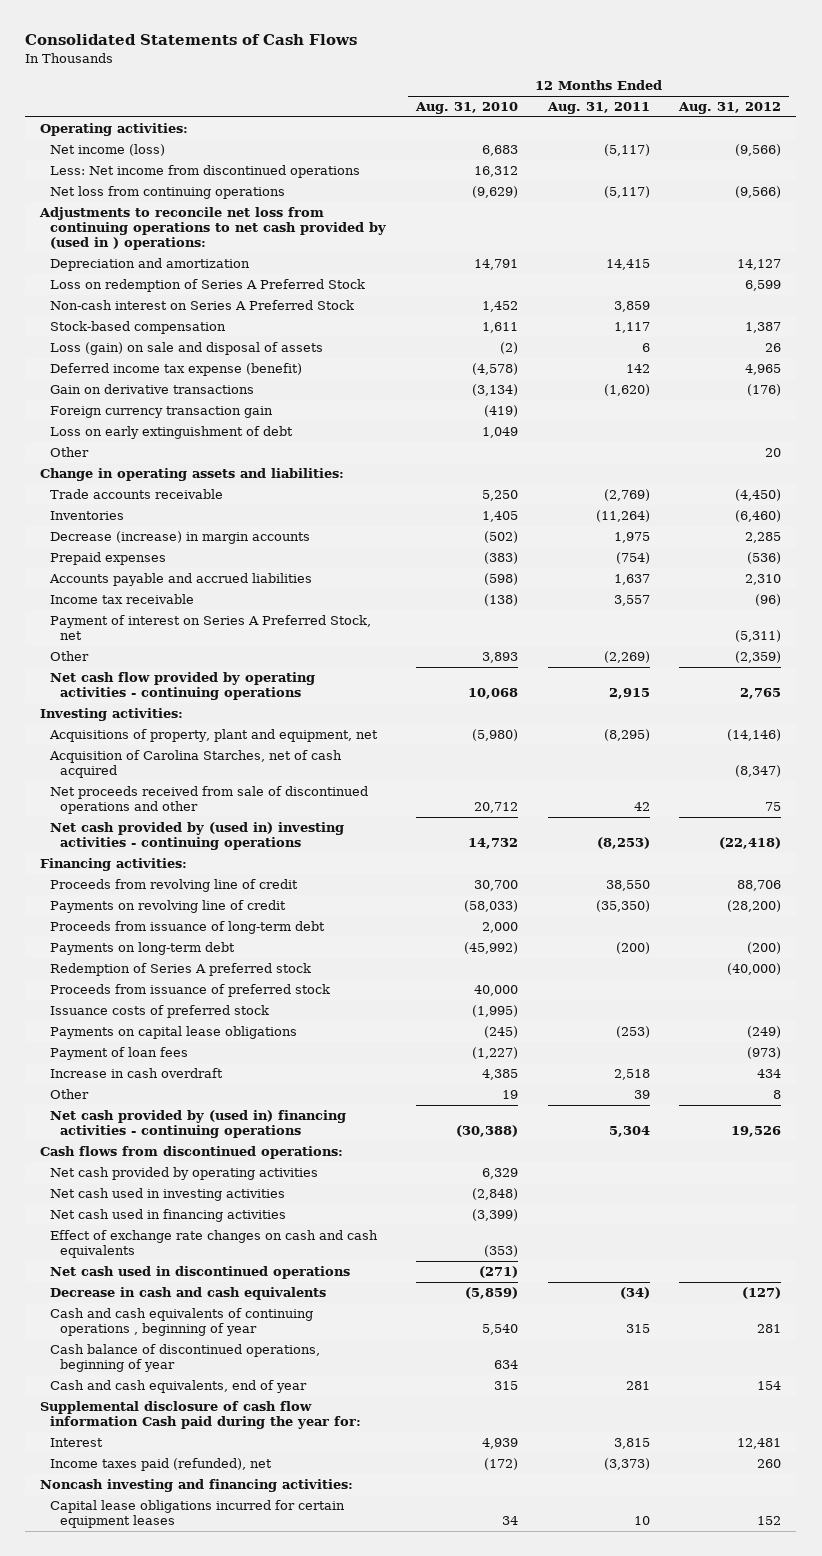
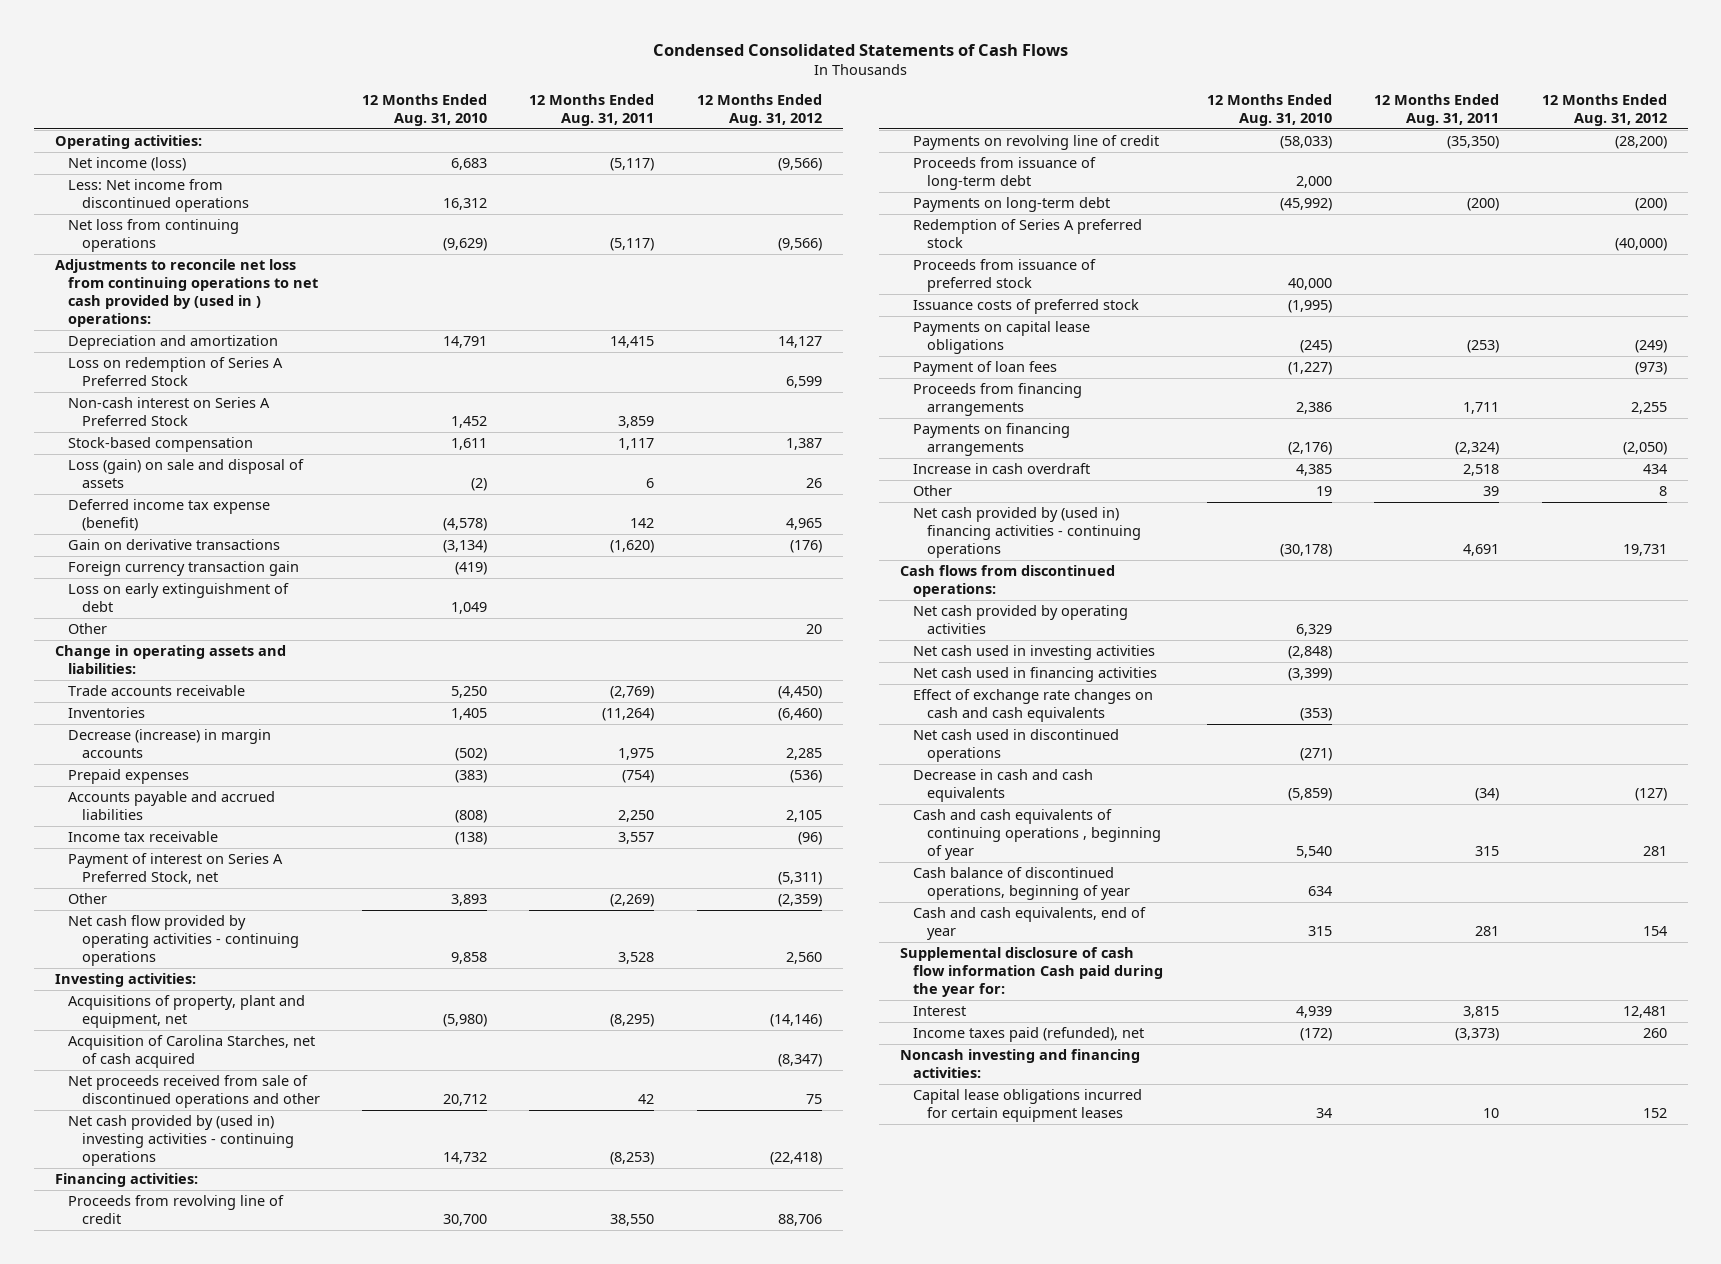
- Consolidated Statements of Cash Flows
+ Condensed Consolidated Statements of Cash Flows
- Accounts payable and accrued liabilities | (598) | 1,637 | 2,310
+ Accounts payable and accrued liabilities | (808) | 2,250 | 2,105
- Net cash flow provided by operating activities - continuing operations | 10,068 | 2,915 | 2,765
+ Net cash flow provided by operating activities - continuing operations | 9,858 | 3,528 | 2,560
+ Proceeds from financing arrangements | 2,386 | 1,711 | 2,255
+ Payments on financing arrangements | (2,176) | (2,324) | (2,050)
- Net cash provided by (used in) financing activities - continuing operations | (30,388) | 5,304 | 19,526
+ Net cash provided by (used in) financing activities - continuing operations | (30,178) | 4,691 | 19,731

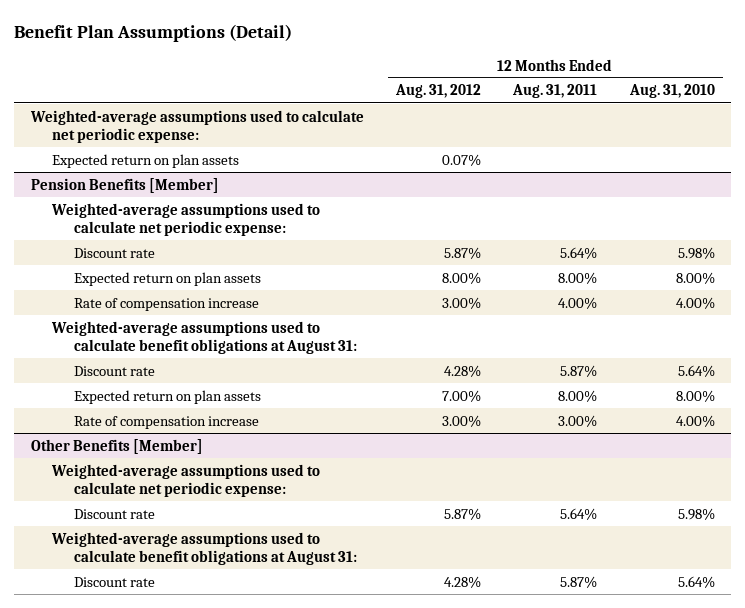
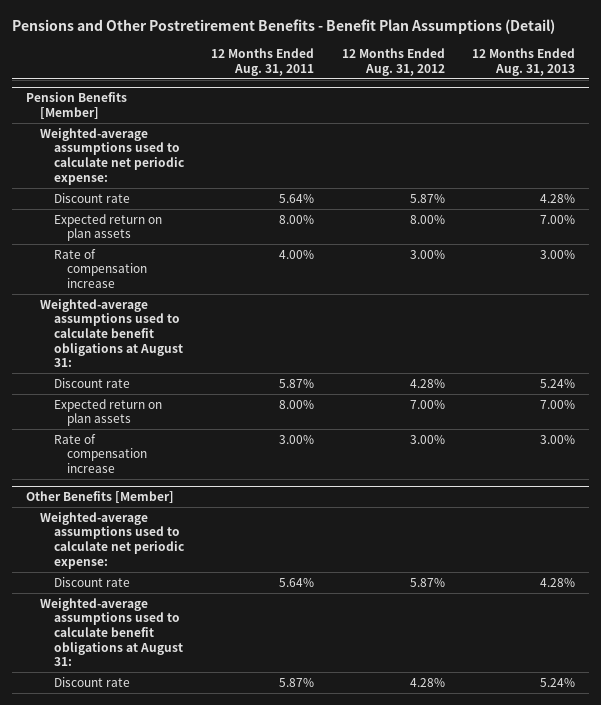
- Benefit Plan Assumptions (Detail)
+ Pensions and Other Postretirement Benefits - Benefit Plan Assumptions (Detail)
- | 12 Months Ended Aug. 31, 2012 | 12 Months Ended Aug. 31, 2011 | 12 Months Ended Aug. 31, 2010
+ | 12 Months Ended Aug. 31, 2011 | 12 Months Ended Aug. 31, 2012 | 12 Months Ended Aug. 31, 2013
- Weighted-average assumptions used to calculate net periodic expense:
- Expected return on plan assets | 0.07% | |

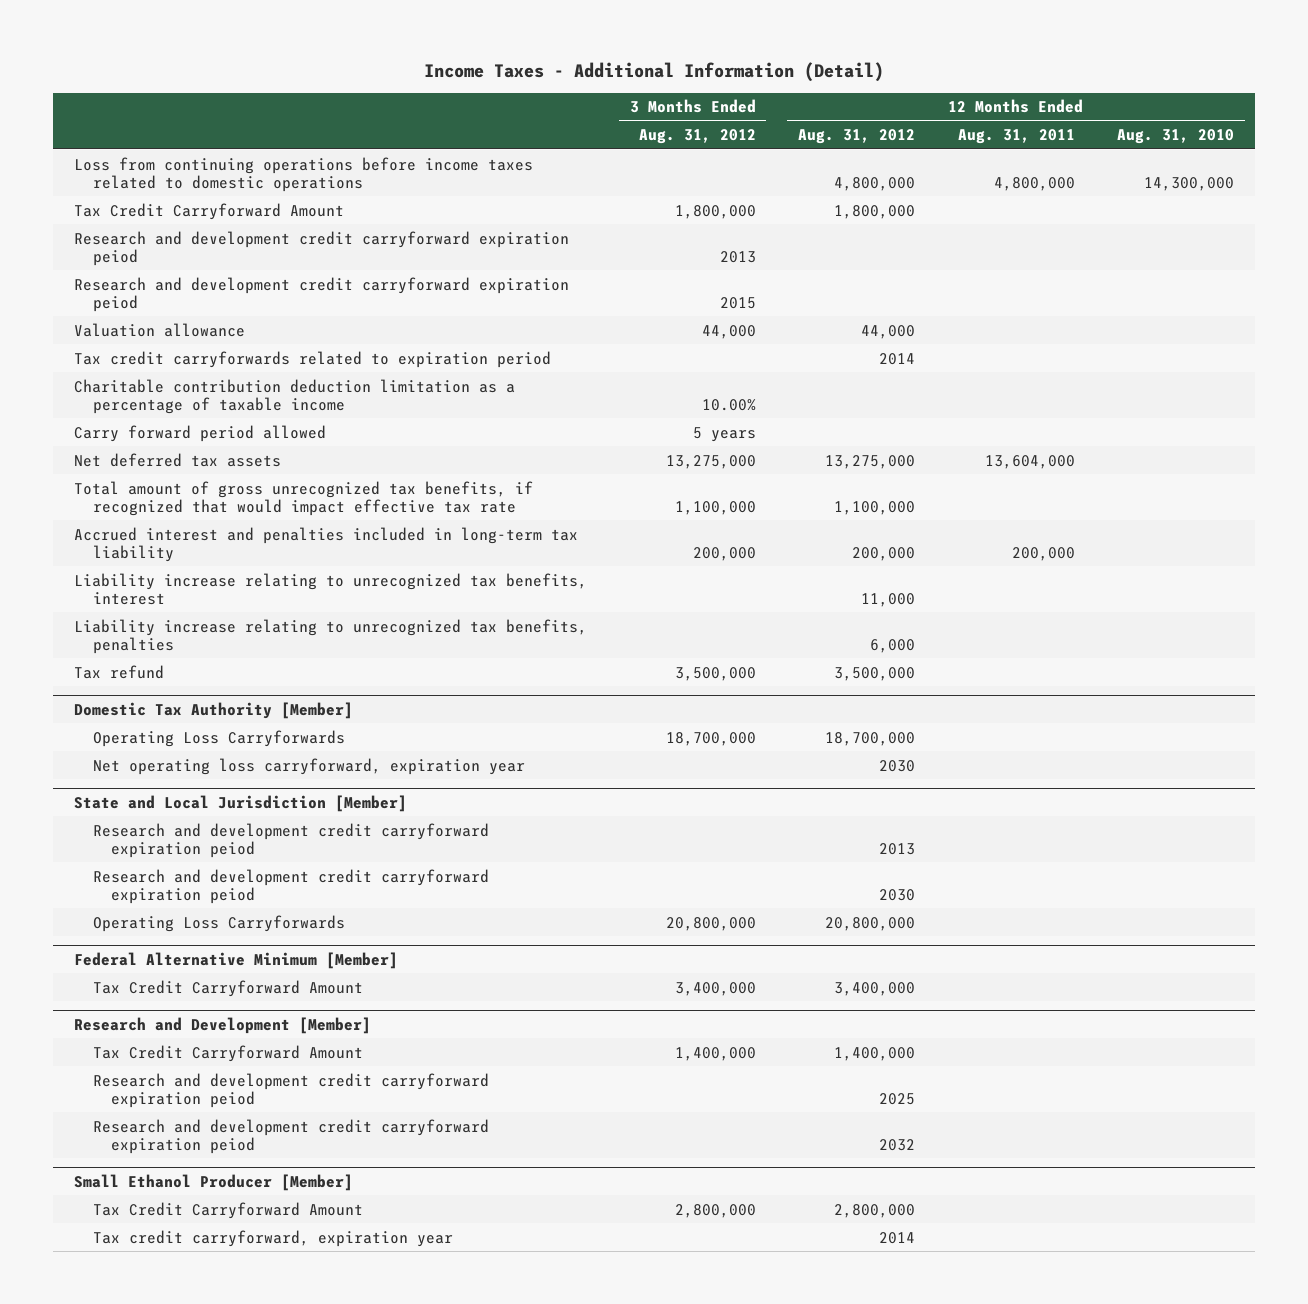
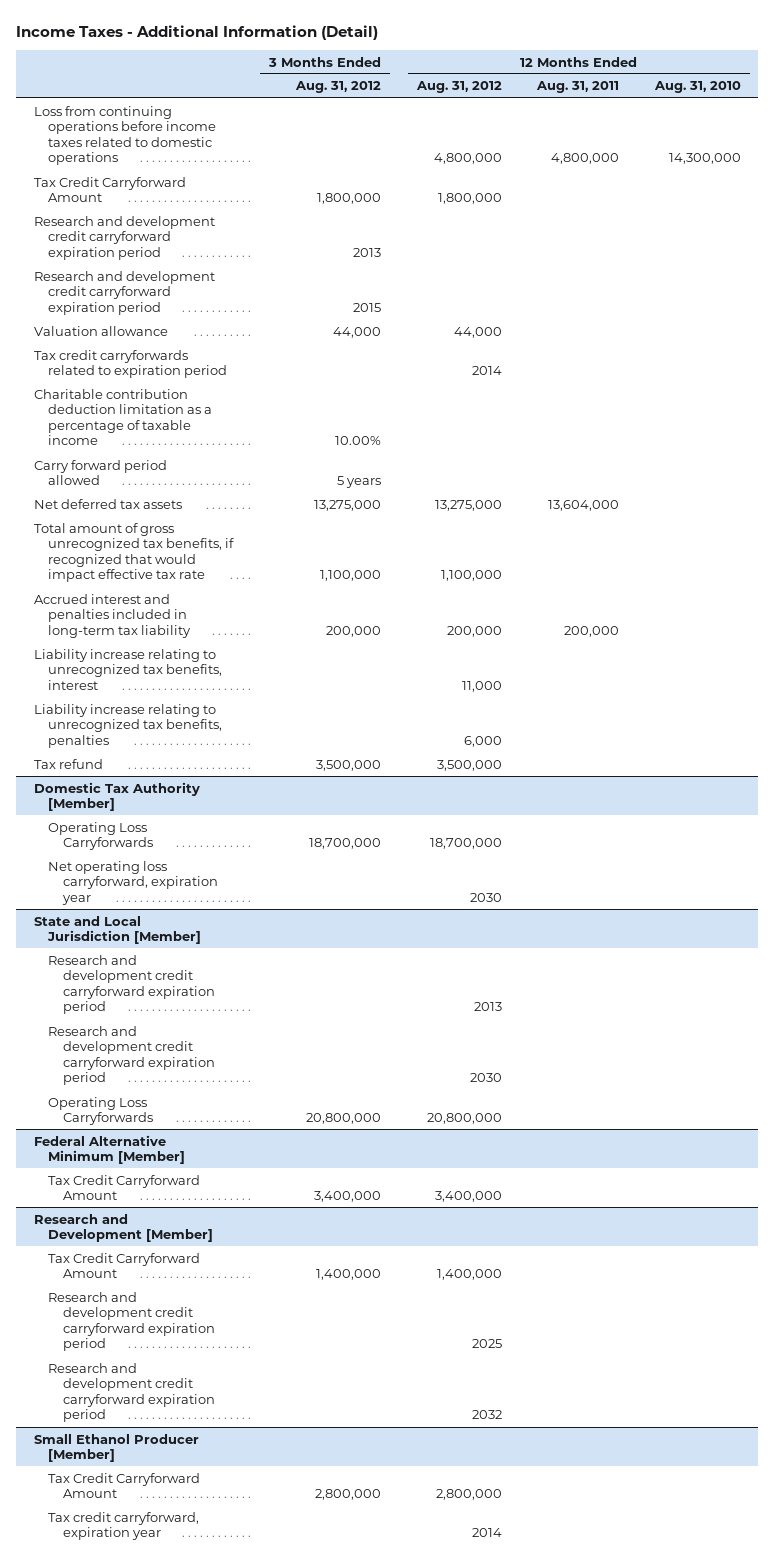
- Research and development credit carryforward expiration peiod | 2013 | | |
- Research and development credit carryforward expiration peiod | 2015 | | |
+ Research and development credit carryforward expiration period | 2013 | | |
+ Research and development credit carryforward expiration period | 2015 | | |
@ State and Local Jurisdiction [Member]
- Research and development credit carryforward expiration peiod | | 2013 | |
- Research and development credit carryforward expiration peiod | | 2030 | |
+ Research and development credit carryforward expiration period | | 2013 | |
+ Research and development credit carryforward expiration period | | 2030 | |
@ Research and Development [Member]
- Research and development credit carryforward expiration peiod | | 2025 | |
- Research and development credit carryforward expiration peiod | | 2032 | |
+ Research and development credit carryforward expiration period | | 2025 | |
+ Research and development credit carryforward expiration period | | 2032 | |

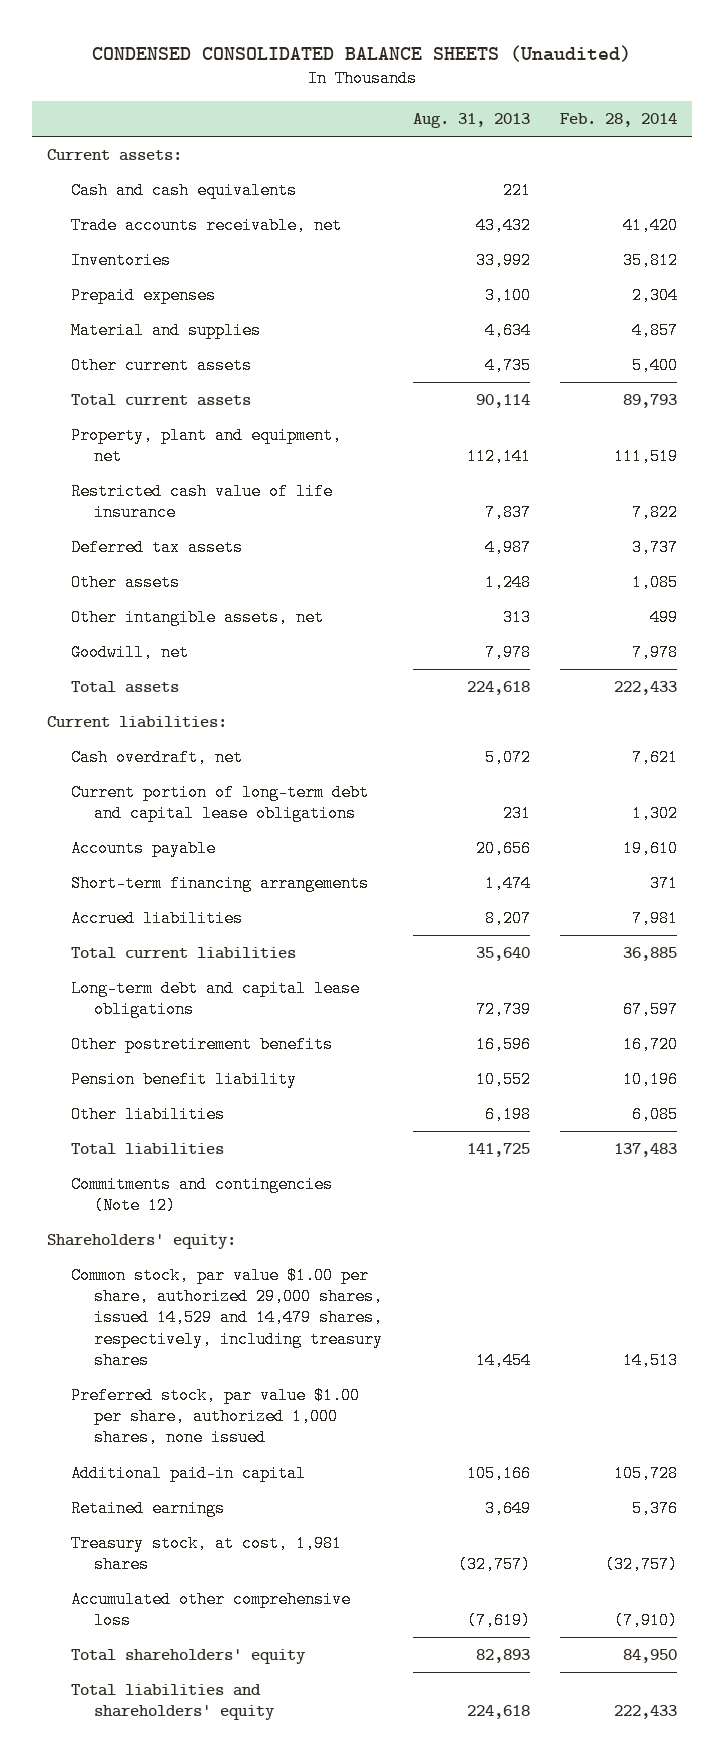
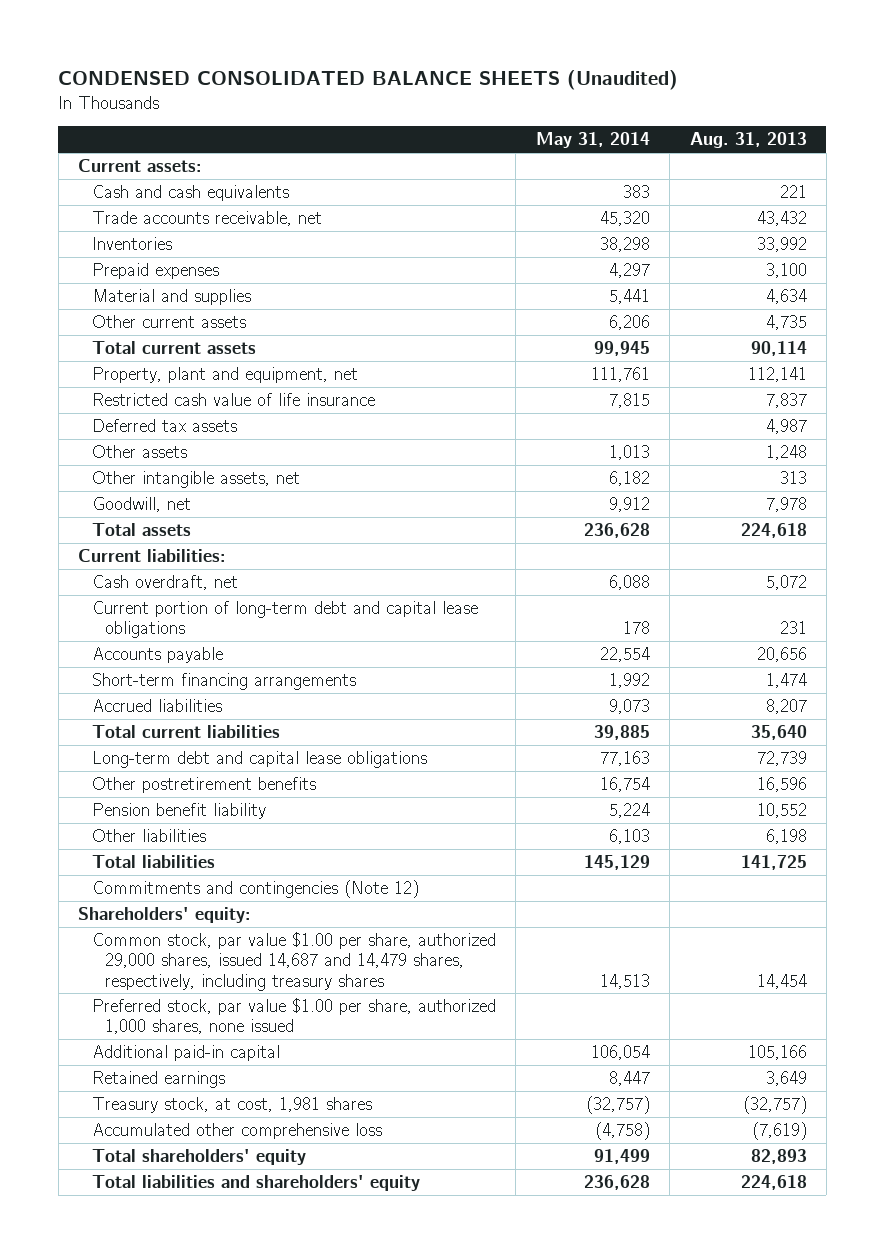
- | Aug. 31, 2013 | Feb. 28, 2014
+ | May 31, 2014 | Aug. 31, 2013
- Common stock, par value $1.00 per share, authorized 29,000 shares, issued 14,529 and 14,479 shares, respectively, including treasury shares | 14,454 | 14,513
+ Common stock, par value $1.00 per share, authorized 29,000 shares, issued 14,687 and 14,479 shares, respectively, including treasury shares | 14,513 | 14,454

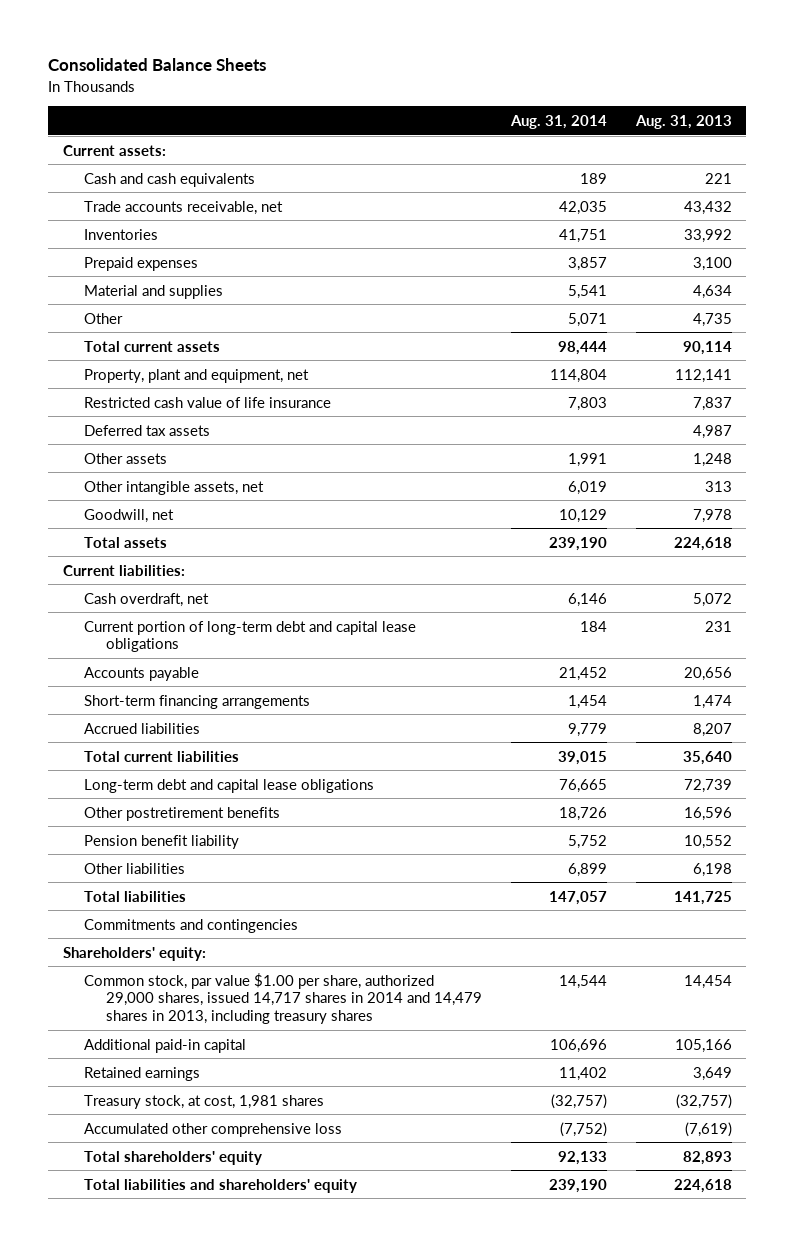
- CONDENSED CONSOLIDATED BALANCE SHEETS (Unaudited)
+ Consolidated Balance Sheets
- | May 31, 2014 | Aug. 31, 2013
+ | Aug. 31, 2014 | Aug. 31, 2013
- Other current assets | 6,206 | 4,735
+ Other | 5,071 | 4,735
- Commitments and contingencies (Note 12)
+ Commitments and contingencies
- Common stock, par value $1.00 per share, authorized 29,000 shares, issued 14,687 and 14,479 shares, respectively, including treasury shares | 14,513 | 14,454
- Preferred stock, par value $1.00 per share, authorized 1,000 shares, none issued
+ Common stock, par value $1.00 per share, authorized 29,000 shares, issued 14,717 shares in 2014 and 14,479 shares in 2013, including treasury shares | 14,544 | 14,454

